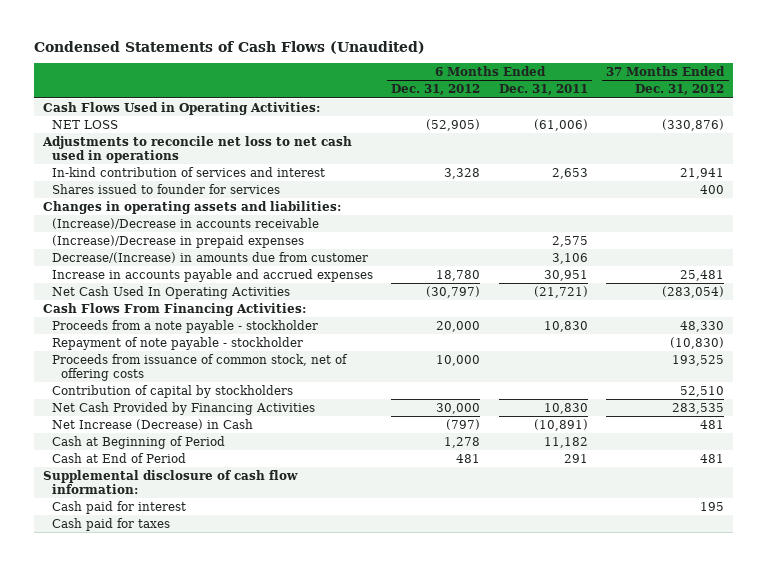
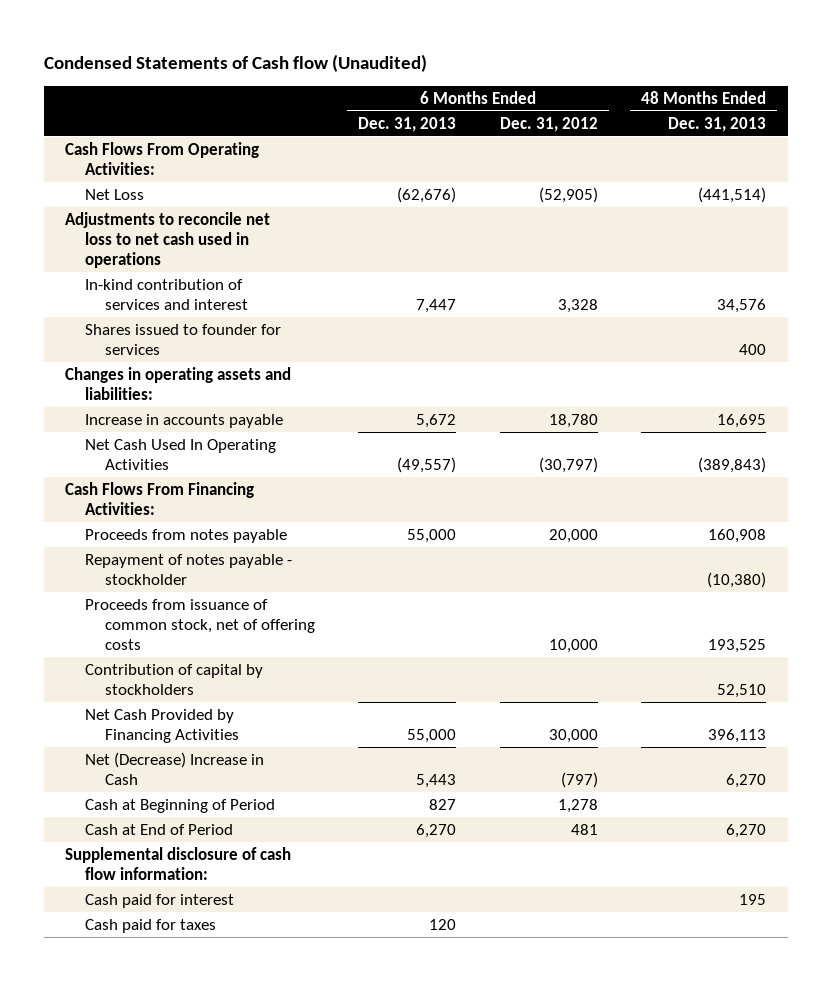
- Condensed Statements of Cash Flows (Unaudited)
+ Condensed Statements of Cash flow (Unaudited)
- | 6 Months Ended Dec. 31, 2012 | 6 Months Ended Dec. 31, 2011 | 37 Months Ended Dec. 31, 2012
+ | 6 Months Ended Dec. 31, 2013 | 6 Months Ended Dec. 31, 2012 | 48 Months Ended Dec. 31, 2013
- Cash Flows Used in Operating Activities:
- NET LOSS | (52,905) | (61,006) | (330,876)
+ Cash Flows From Operating Activities:
+ Net Loss | (62,676) | (52,905) | (441,514)
- (Increase)/Decrease in accounts receivable
- (Increase)/Decrease in prepaid expenses | | 2,575 |
- Decrease/(Increase) in amounts due from customer | | 3,106 |
- Increase in accounts payable and accrued expenses | 18,780 | 30,951 | 25,481
+ Increase in accounts payable | 5,672 | 18,780 | 16,695
- Proceeds from a note payable - stockholder | 20,000 | 10,830 | 48,330
- Repayment of note payable - stockholder | | | (10,830)
+ Proceeds from notes payable | 55,000 | 20,000 | 160,908
+ Repayment of notes payable - stockholder | | | (10,380)
- Net Increase (Decrease) in Cash | (797) | (10,891) | 481
+ Net (Decrease) Increase in Cash | 5,443 | (797) | 6,270

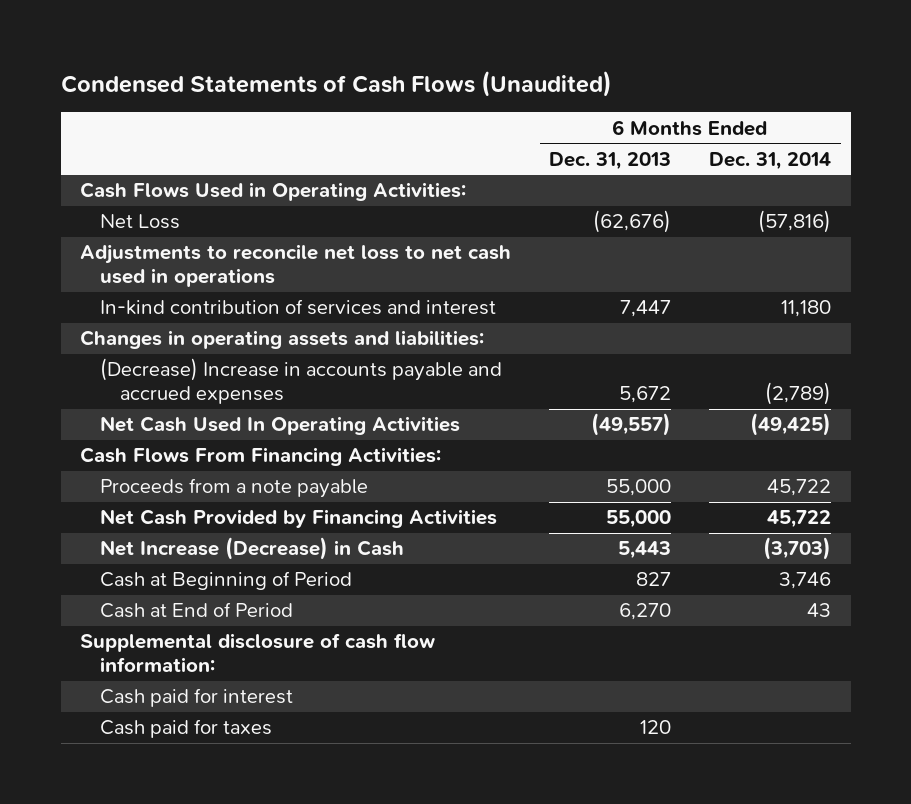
- Condensed Statements of Cash flow (Unaudited)
+ Condensed Statements of Cash Flows (Unaudited)
- | 6 Months Ended Dec. 31, 2013 | 6 Months Ended Dec. 31, 2012 | 48 Months Ended Dec. 31, 2013
+ | 6 Months Ended Dec. 31, 2013 | 6 Months Ended Dec. 31, 2014
- Cash Flows From Operating Activities:
+ Cash Flows Used in Operating Activities:
- Shares issued to founder for services | | | 400
- Increase in accounts payable | 5,672 | 18,780 | 16,695
+ (Decrease) Increase in accounts payable and accrued expenses | 5,672 | (2,789)
- Proceeds from notes payable | 55,000 | 20,000 | 160,908
- Repayment of notes payable - stockholder | | | (10,380)
- Proceeds from issuance of common stock, net of offering costs | | 10,000 | 193,525
- Contribution of capital by stockholders | | | 52,510
+ Proceeds from a note payable | 55,000 | 45,722
- Net (Decrease) Increase in Cash | 5,443 | (797) | 6,270
+ Net Increase (Decrease) in Cash | 5,443 | (3,703)

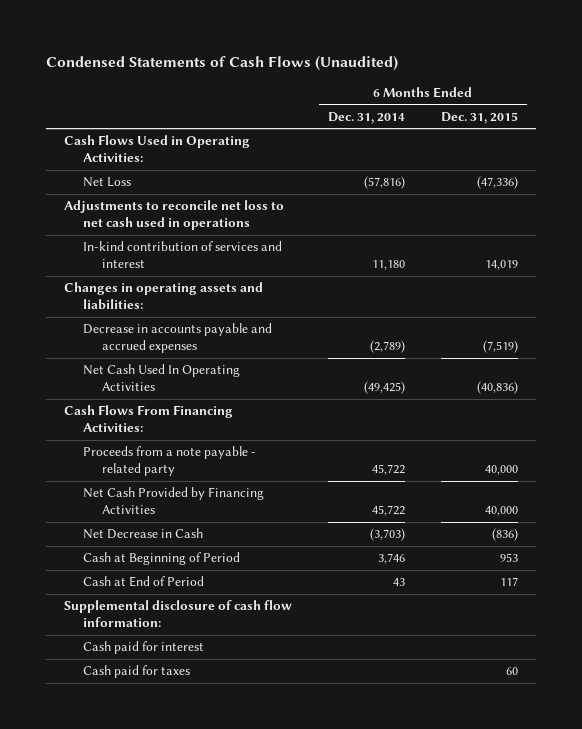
- | 6 Months Ended Dec. 31, 2013 | 6 Months Ended Dec. 31, 2014
+ | 6 Months Ended Dec. 31, 2014 | 6 Months Ended Dec. 31, 2015
- (Decrease) Increase in accounts payable and accrued expenses | 5,672 | (2,789)
+ Decrease in accounts payable and accrued expenses | (2,789) | (7,519)
- Proceeds from a note payable | 55,000 | 45,722
+ Proceeds from a note payable - related party | 45,722 | 40,000
- Net Increase (Decrease) in Cash | 5,443 | (3,703)
+ Net Decrease in Cash | (3,703) | (836)

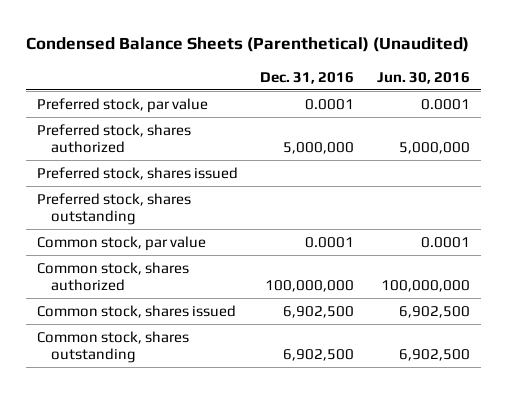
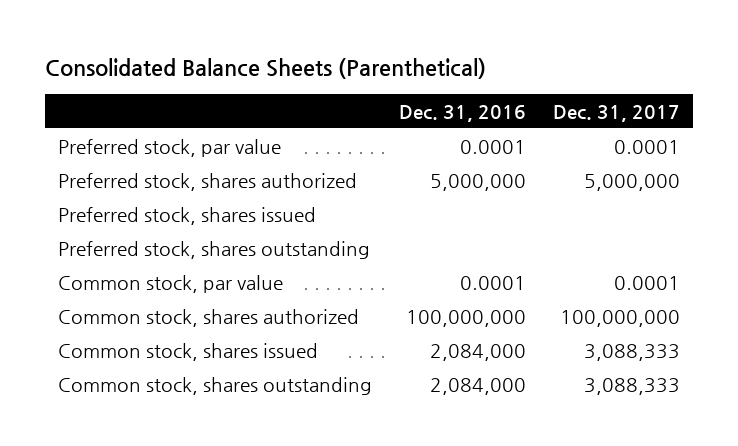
- Condensed Balance Sheets (Parenthetical) (Unaudited)
+ Consolidated Balance Sheets (Parenthetical)
- | Dec. 31, 2016 | Jun. 30, 2016
+ | Dec. 31, 2016 | Dec. 31, 2017
- Common stock, shares issued | 6,902,500 | 6,902,500
- Common stock, shares outstanding | 6,902,500 | 6,902,500
+ Common stock, shares issued | 2,084,000 | 3,088,333
+ Common stock, shares outstanding | 2,084,000 | 3,088,333

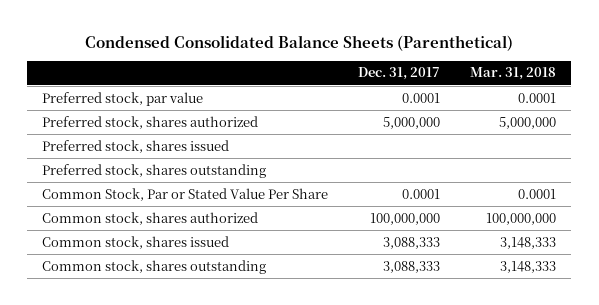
- Consolidated Balance Sheets (Parenthetical)
+ Condensed Consolidated Balance Sheets (Parenthetical)
- | Dec. 31, 2016 | Dec. 31, 2017
+ | Dec. 31, 2017 | Mar. 31, 2018
- Common stock, par value | 0.0001 | 0.0001
+ Common Stock, Par or Stated Value Per Share | 0.0001 | 0.0001

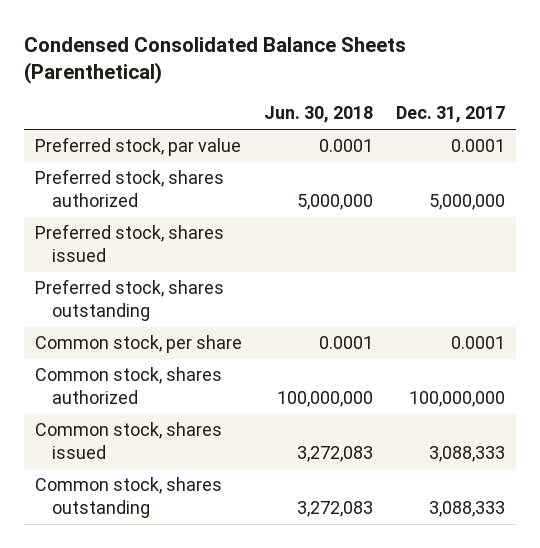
- | Dec. 31, 2017 | Mar. 31, 2018
+ | Jun. 30, 2018 | Dec. 31, 2017
- Common Stock, Par or Stated Value Per Share | 0.0001 | 0.0001
+ Common stock, per share | 0.0001 | 0.0001

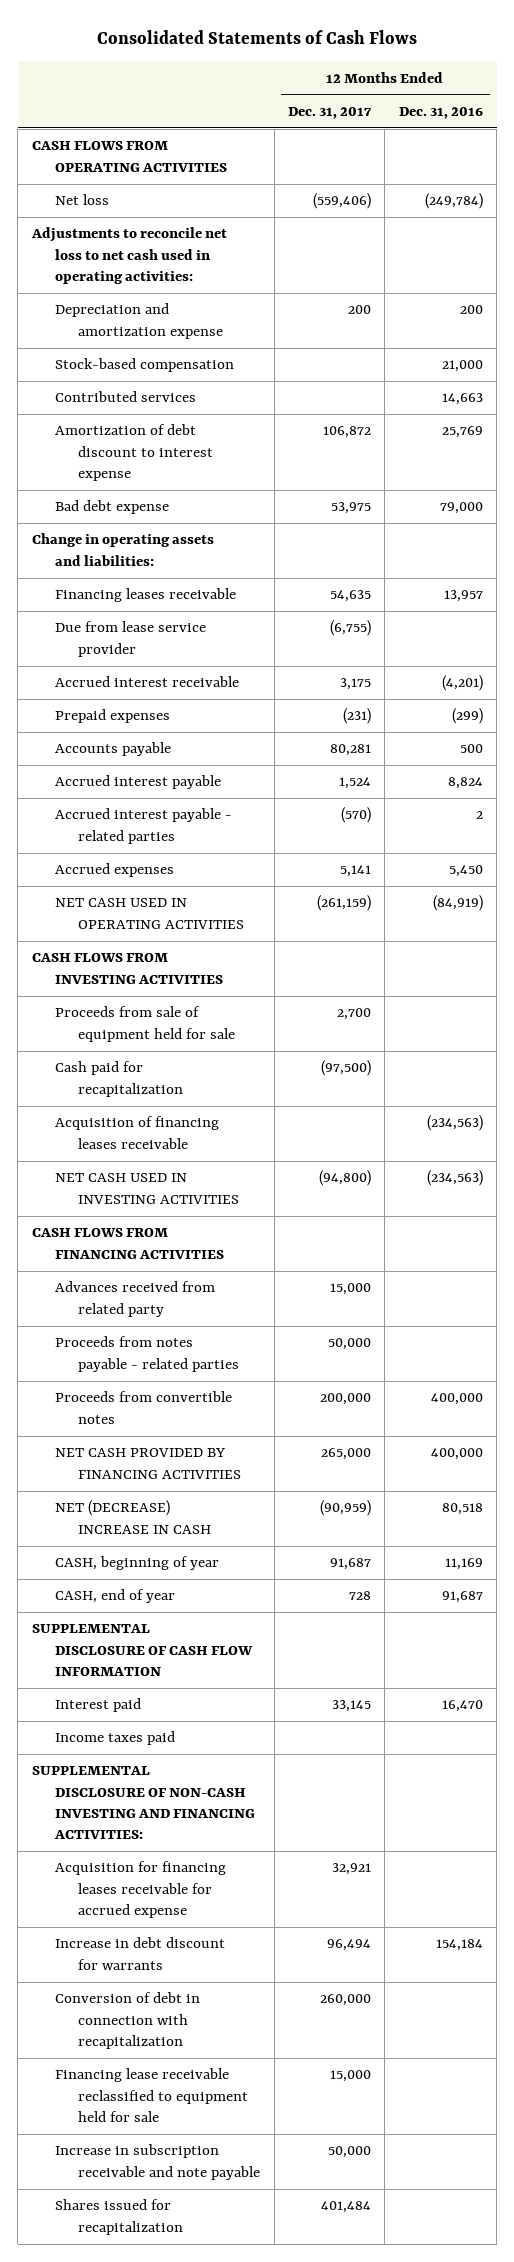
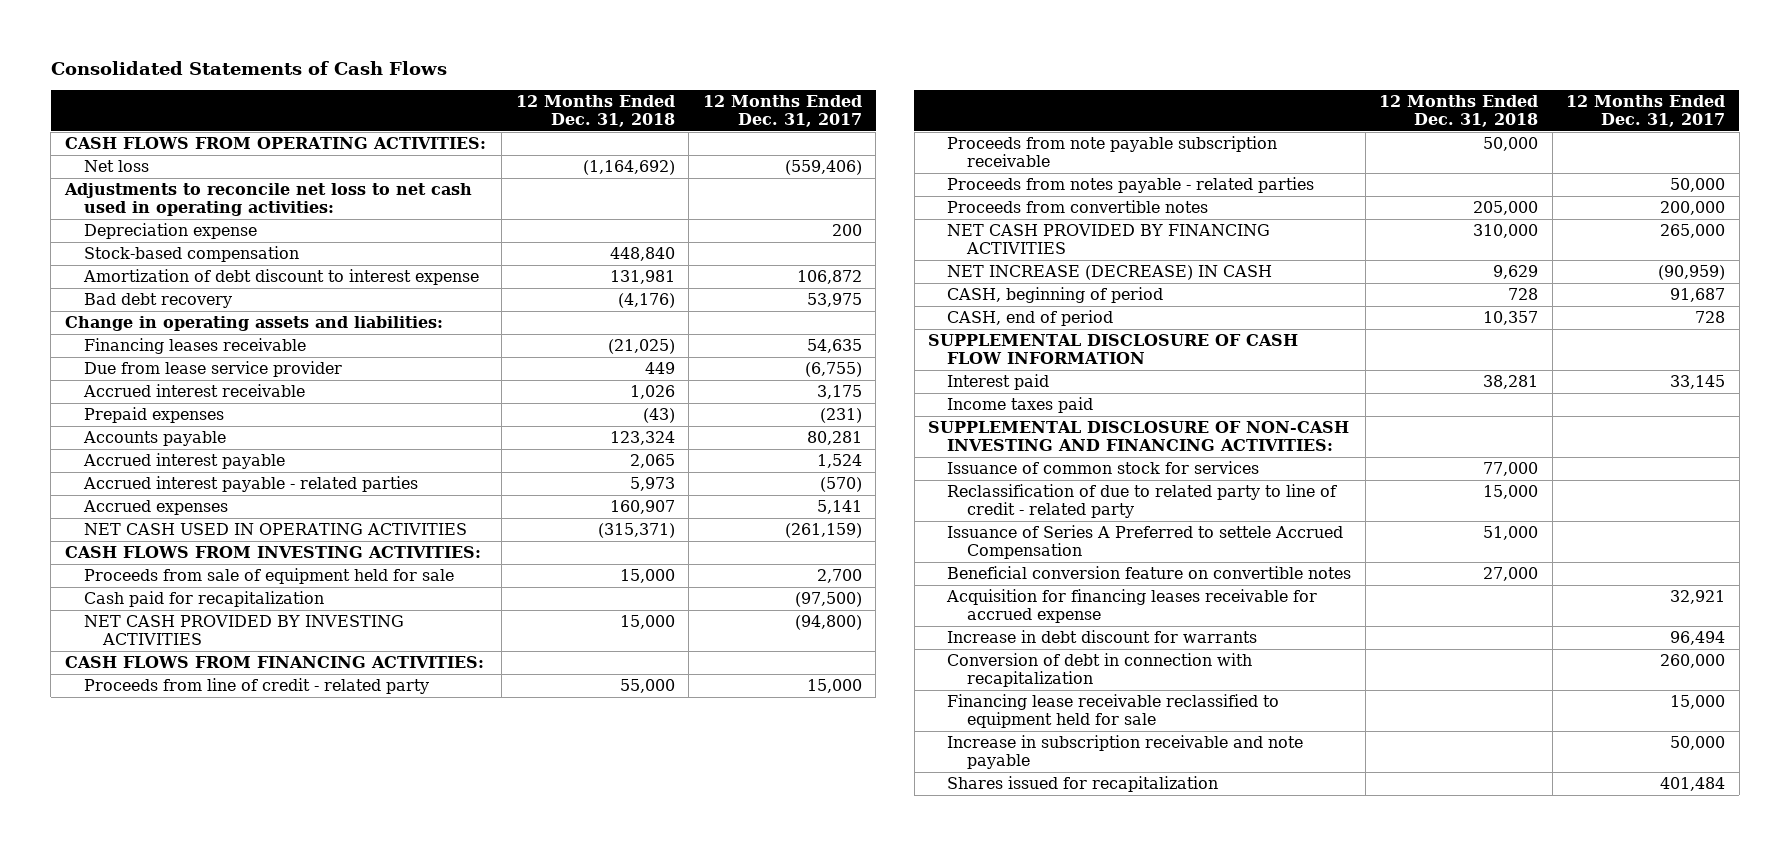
- | 12 Months Ended Dec. 31, 2017 | 12 Months Ended Dec. 31, 2016
+ | 12 Months Ended Dec. 31, 2018 | 12 Months Ended Dec. 31, 2017
- CASH FLOWS FROM OPERATING ACTIVITIES
+ CASH FLOWS FROM OPERATING ACTIVITIES:
- Depreciation and amortization expense | 200 | 200
+ Depreciation expense | | 200
- Contributed services | | 14,663
- Bad debt expense | 53,975 | 79,000
+ Bad debt recovery | (4,176) | 53,975
- CASH FLOWS FROM INVESTING ACTIVITIES
+ CASH FLOWS FROM INVESTING ACTIVITIES:
- Acquisition of financing leases receivable | | (234,563)
- NET CASH USED IN INVESTING ACTIVITIES | (94,800) | (234,563)
- CASH FLOWS FROM FINANCING ACTIVITIES
- Advances received from related party | 15,000 |
+ NET CASH PROVIDED BY INVESTING ACTIVITIES | 15,000 | (94,800)
+ CASH FLOWS FROM FINANCING ACTIVITIES:
+ Proceeds from line of credit - related party | 55,000 | 15,000
+ Proceeds from note payable subscription receivable | 50,000 |
- NET (DECREASE) INCREASE IN CASH | (90,959) | 80,518
- CASH, beginning of year | 91,687 | 11,169
- CASH, end of year | 728 | 91,687
+ NET INCREASE (DECREASE) IN CASH | 9,629 | (90,959)
+ CASH, beginning of period | 728 | 91,687
+ CASH, end of period | 10,357 | 728
+ Issuance of common stock for services | 77,000 |
+ Reclassification of due to related party to line of credit - related party | 15,000 |
+ Issuance of Series A Preferred to settele Accrued Compensation | 51,000 |
+ Beneficial conversion feature on convertible notes | 27,000 |

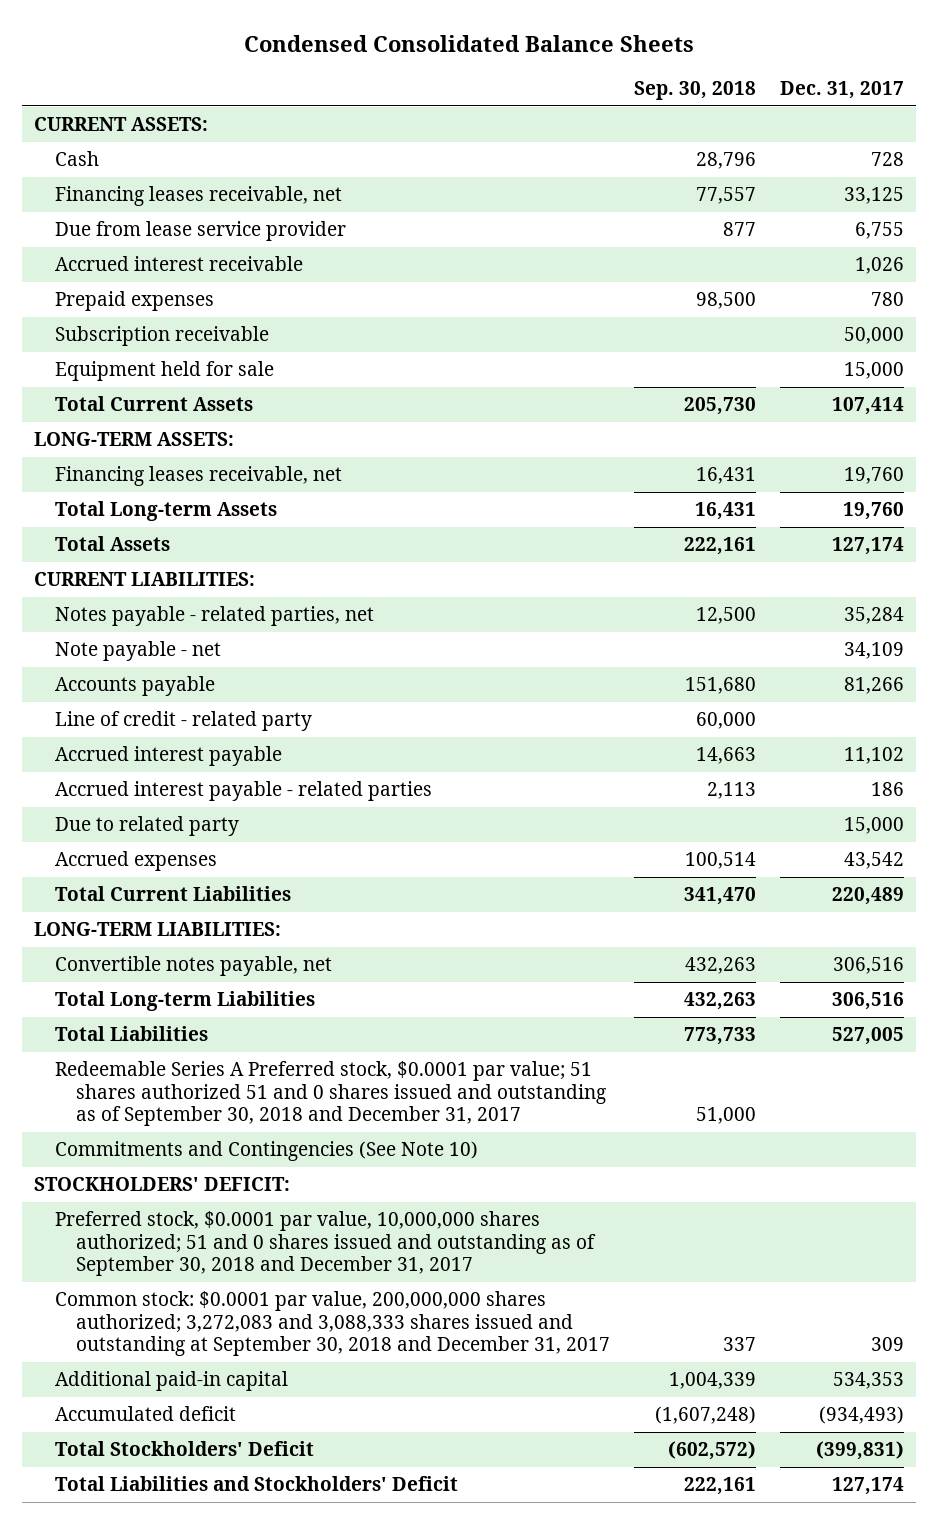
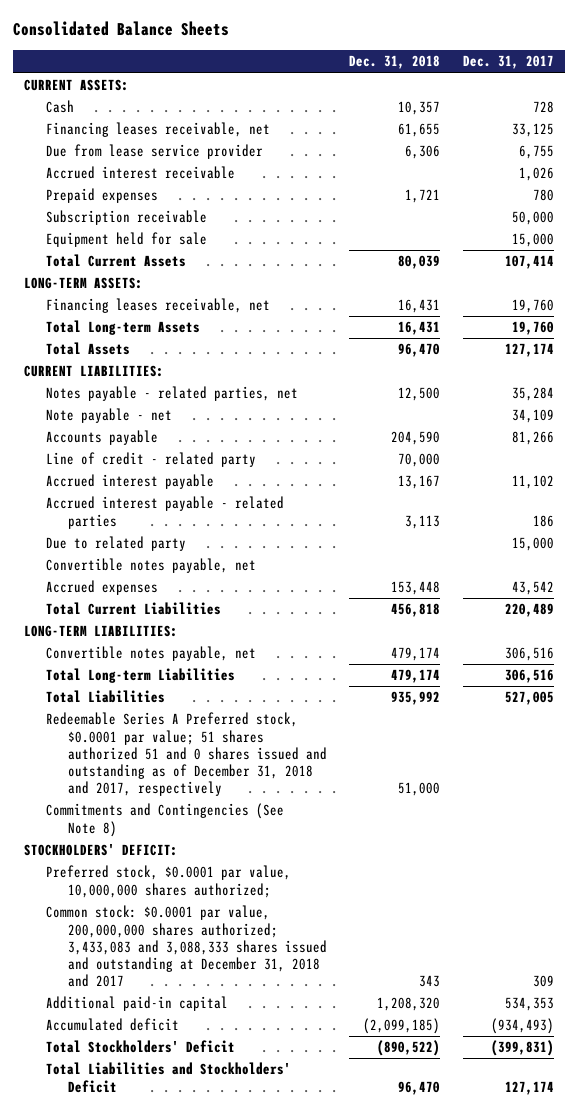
- Condensed Consolidated Balance Sheets
+ Consolidated Balance Sheets
- | Sep. 30, 2018 | Dec. 31, 2017
+ | Dec. 31, 2018 | Dec. 31, 2017
+ Convertible notes payable, net
- Redeemable Series A Preferred stock, $0.0001 par value; 51 shares authorized 51 and 0 shares issued and outstanding as of September 30, 2018 and December 31, 2017 | 51,000 |
- Commitments and Contingencies (See Note 10)
+ Redeemable Series A Preferred stock, $0.0001 par value; 51 shares authorized 51 and 0 shares issued and outstanding as of December 31, 2018 and 2017, respectively | 51,000 |
+ Commitments and Contingencies (See Note 8)
- Preferred stock, $0.0001 par value, 10,000,000 shares authorized; 51 and 0 shares issued and outstanding as of September 30, 2018 and December 31, 2017
- Common stock: $0.0001 par value, 200,000,000 shares authorized; 3,272,083 and 3,088,333 shares issued and outstanding at September 30, 2018 and December 31, 2017 | 337 | 309
+ Preferred stock, $0.0001 par value, 10,000,000 shares authorized;
+ Common stock: $0.0001 par value, 200,000,000 shares authorized; 3,433,083 and 3,088,333 shares issued and outstanding at December 31, 2018 and 2017 | 343 | 309

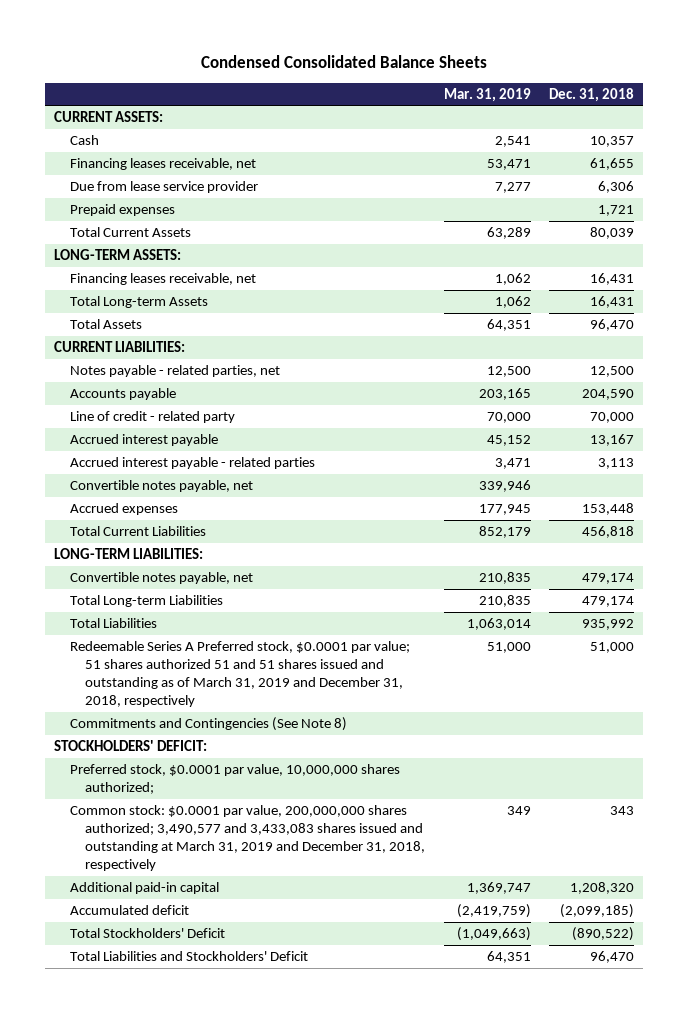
- Consolidated Balance Sheets
+ Condensed Consolidated Balance Sheets
- | Dec. 31, 2018 | Dec. 31, 2017
+ | Mar. 31, 2019 | Dec. 31, 2018
- Accrued interest receivable | | 1,026
- Subscription receivable | | 50,000
- Equipment held for sale | | 15,000
- Note payable - net | | 34,109
- Due to related party | | 15,000
- Redeemable Series A Preferred stock, $0.0001 par value; 51 shares authorized 51 and 0 shares issued and outstanding as of December 31, 2018 and 2017, respectively | 51,000 |
+ Redeemable Series A Preferred stock, $0.0001 par value; 51 shares authorized 51 and 51 shares issued and outstanding as of March 31, 2019 and December 31, 2018, respectively | 51,000 | 51,000
- Common stock: $0.0001 par value, 200,000,000 shares authorized; 3,433,083 and 3,088,333 shares issued and outstanding at December 31, 2018 and 2017 | 343 | 309
+ Common stock: $0.0001 par value, 200,000,000 shares authorized; 3,490,577 and 3,433,083 shares issued and outstanding at March 31, 2019 and December 31, 2018, respectively | 349 | 343

